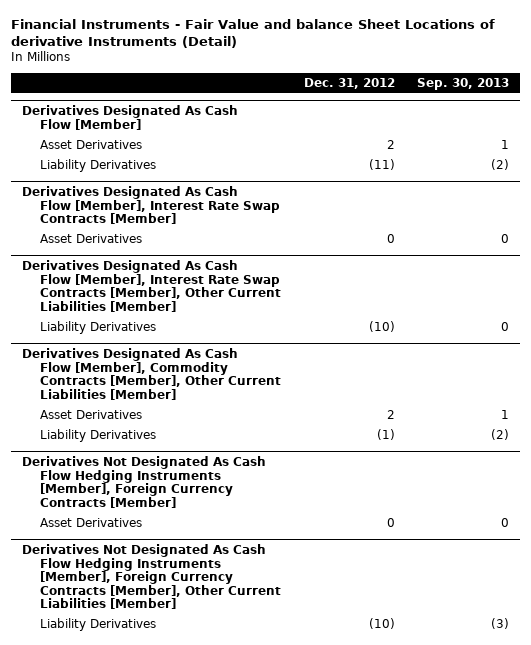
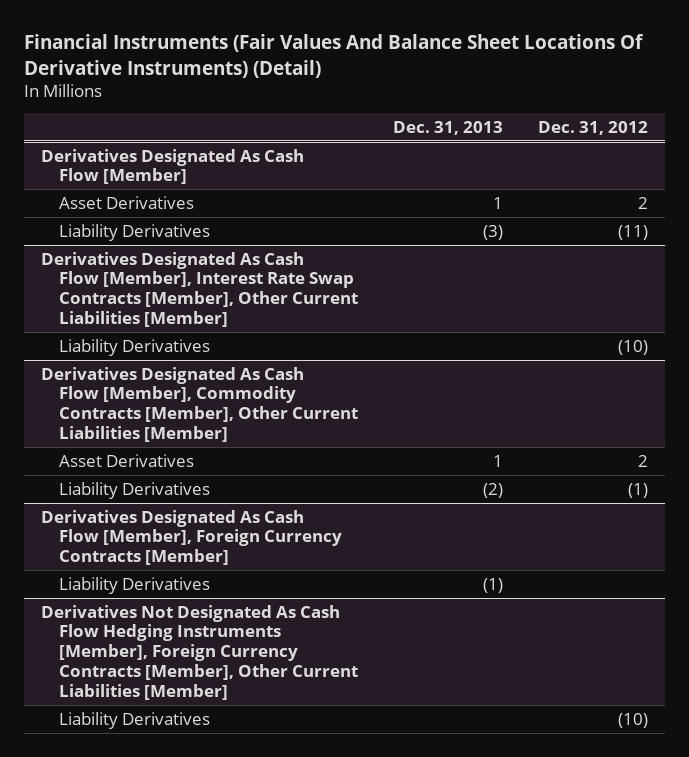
- Financial Instruments - Fair Value and balance Sheet Locations of derivative Instruments (Detail)
+ Financial Instruments (Fair Values And Balance Sheet Locations Of Derivative Instruments) (Detail)
- | Dec. 31, 2012 | Sep. 30, 2013
+ | Dec. 31, 2013 | Dec. 31, 2012
- Derivatives Designated As Cash Flow [Member], Interest Rate Swap Contracts [Member]
- Asset Derivatives | 0 | 0
- Derivatives Not Designated As Cash Flow Hedging Instruments [Member], Foreign Currency Contracts [Member]
- Asset Derivatives | 0 | 0
+ Derivatives Designated As Cash Flow [Member], Foreign Currency Contracts [Member]
+ Liability Derivatives | (1) |

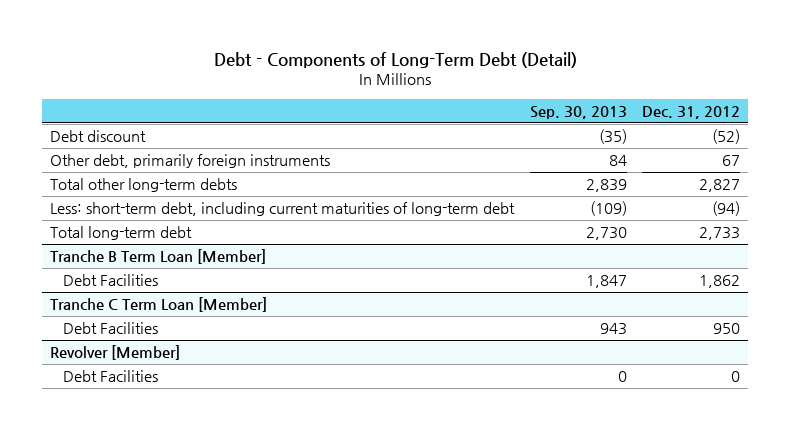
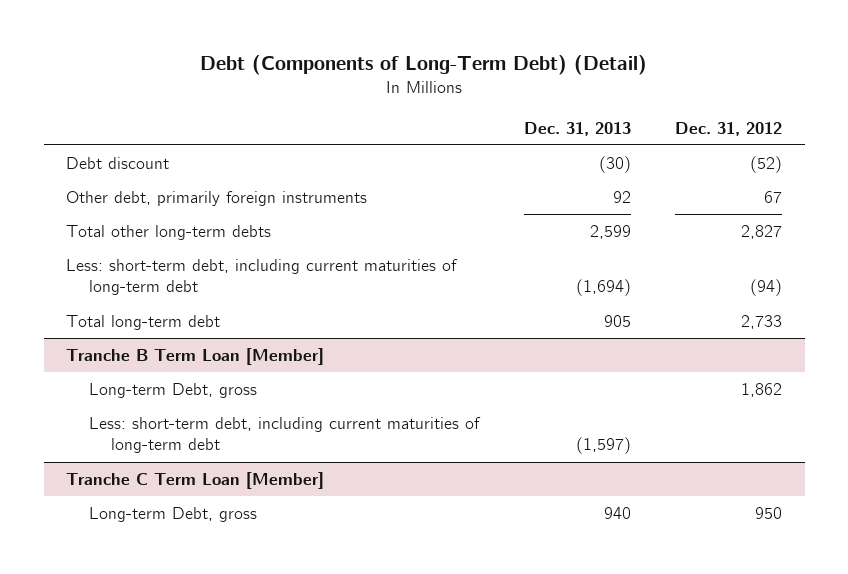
- Debt - Components of Long-Term Debt (Detail)
+ Debt (Components of Long-Term Debt) (Detail)
- | Sep. 30, 2013 | Dec. 31, 2012
+ | Dec. 31, 2013 | Dec. 31, 2012
@ Tranche B Term Loan [Member]
- Debt Facilities | 1,847 | 1,862
+ Long-term Debt, gross | | 1,862
+ Less: short-term debt, including current maturities of long-term debt | (1,597) |
@ Tranche C Term Loan [Member]
- Debt Facilities | 943 | 950
- Revolver [Member]
- Debt Facilities | 0 | 0
@ Tranche C Term Loan [Member]
+ Long-term Debt, gross | 940 | 950

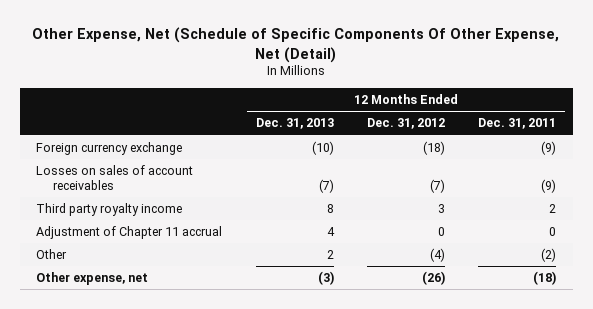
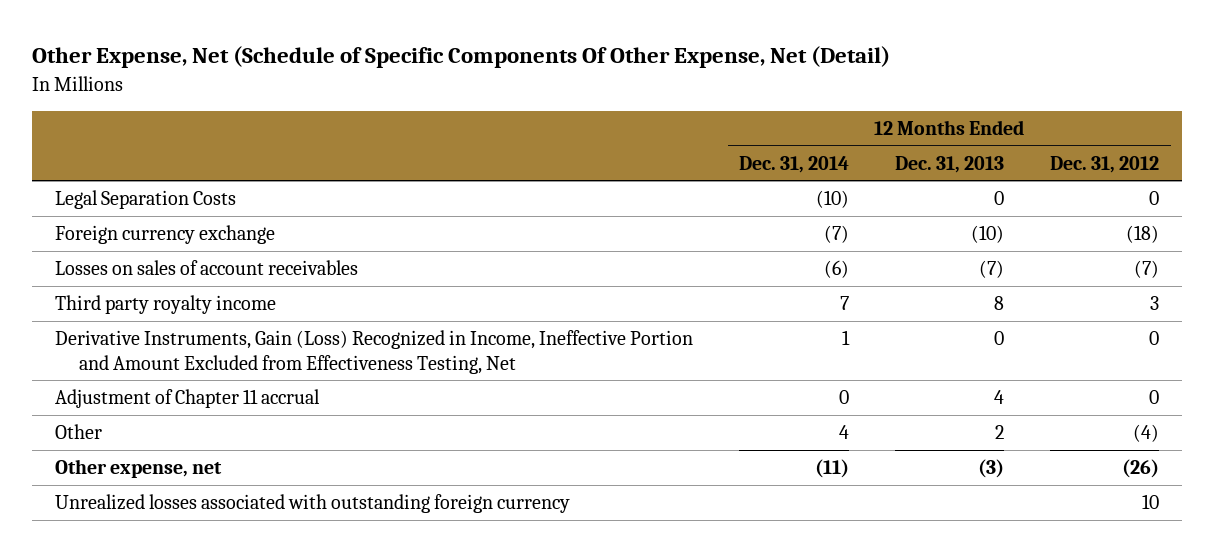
- | 12 Months Ended Dec. 31, 2013 | 12 Months Ended Dec. 31, 2012 | 12 Months Ended Dec. 31, 2011
+ | 12 Months Ended Dec. 31, 2014 | 12 Months Ended Dec. 31, 2013 | 12 Months Ended Dec. 31, 2012
+ Legal Separation Costs | (10) | 0 | 0
+ Derivative Instruments, Gain (Loss) Recognized in Income, Ineffective Portion and Amount Excluded from Effectiveness Testing, Net | 1 | 0 | 0
+ Unrealized losses associated with outstanding foreign currency | | | 10

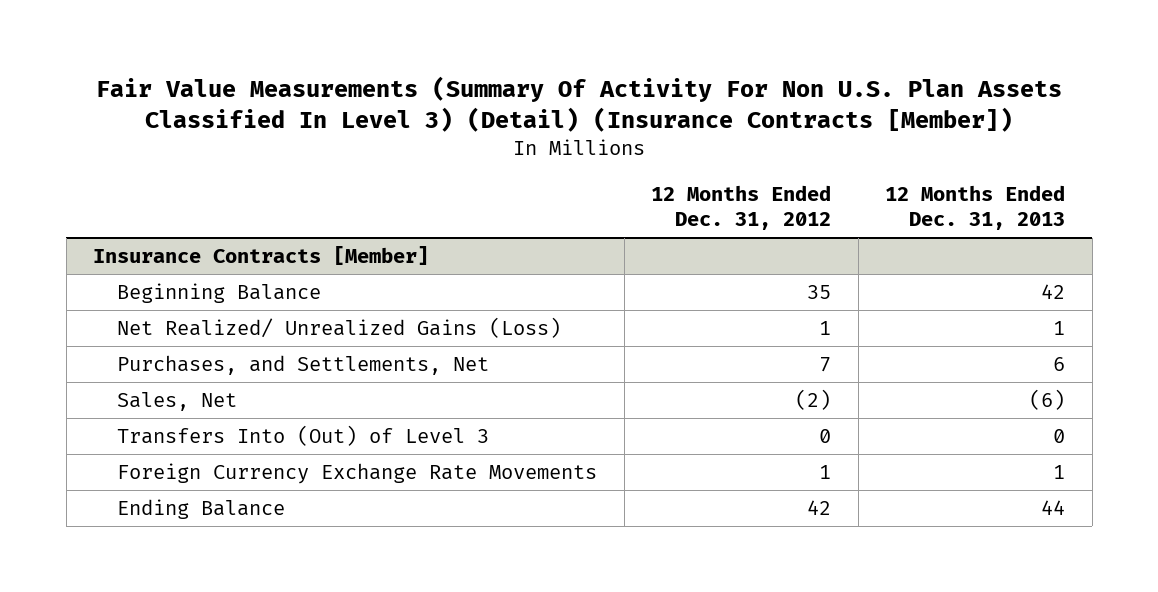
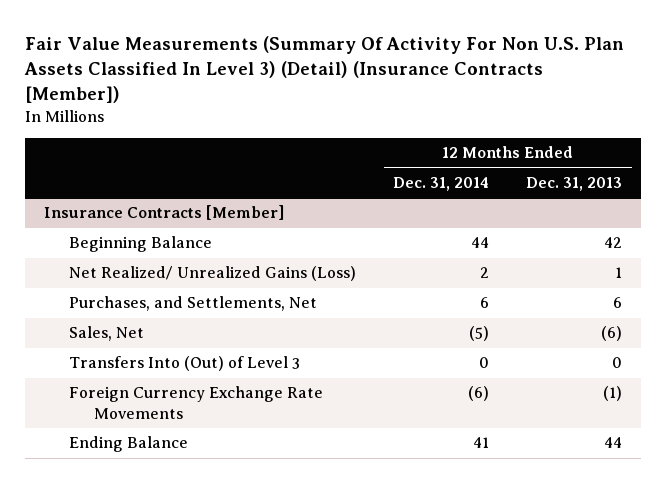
- | 12 Months Ended Dec. 31, 2012 | 12 Months Ended Dec. 31, 2013
+ | 12 Months Ended Dec. 31, 2014 | 12 Months Ended Dec. 31, 2013
@ Insurance Contracts [Member]
- Foreign Currency Exchange Rate Movements | 1 | 1
+ Foreign Currency Exchange Rate Movements | (6) | (1)

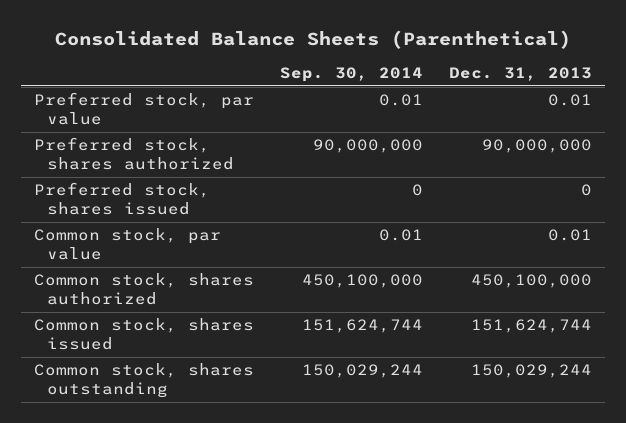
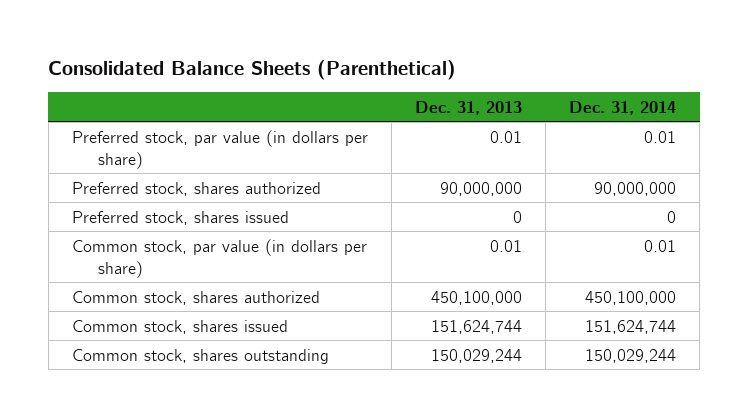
- | Sep. 30, 2014 | Dec. 31, 2013
+ | Dec. 31, 2013 | Dec. 31, 2014
- Preferred stock, par value | 0.01 | 0.01
+ Preferred stock, par value (in dollars per share) | 0.01 | 0.01
- Common stock, par value | 0.01 | 0.01
+ Common stock, par value (in dollars per share) | 0.01 | 0.01

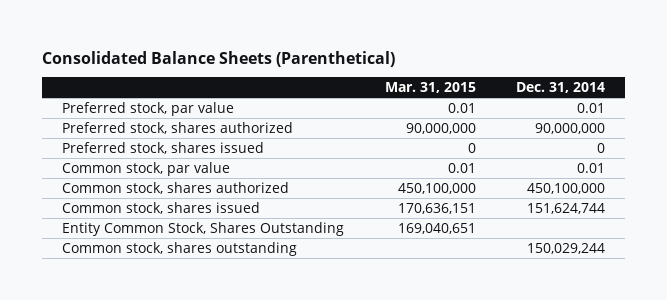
- | Dec. 31, 2013 | Dec. 31, 2014
+ | Mar. 31, 2015 | Dec. 31, 2014
- Preferred stock, par value (in dollars per share) | 0.01 | 0.01
+ Preferred stock, par value | 0.01 | 0.01
- Common stock, par value (in dollars per share) | 0.01 | 0.01
+ Common stock, par value | 0.01 | 0.01
+ Entity Common Stock, Shares Outstanding | 169,040,651 |

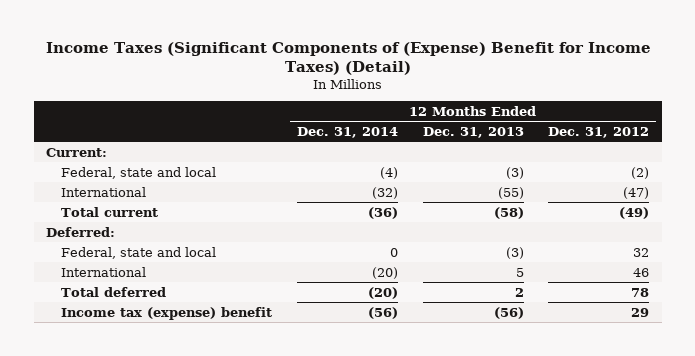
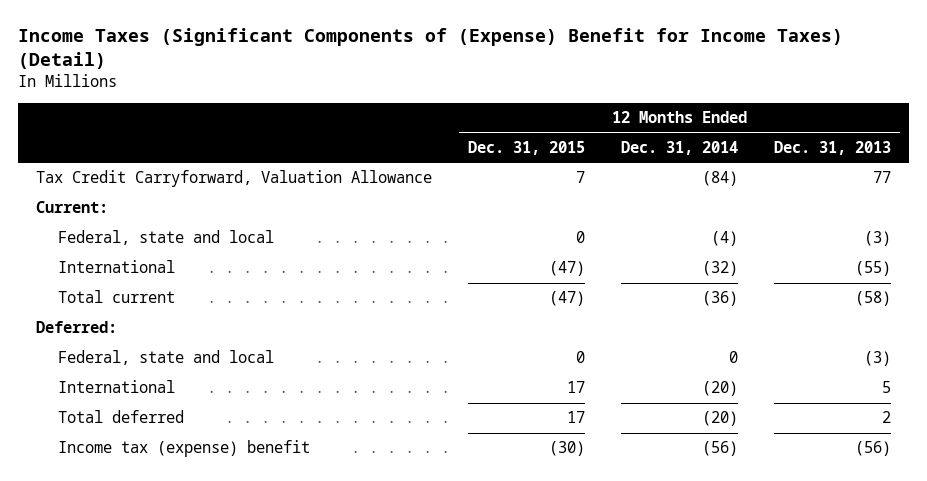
- | 12 Months Ended Dec. 31, 2014 | 12 Months Ended Dec. 31, 2013 | 12 Months Ended Dec. 31, 2012
+ | 12 Months Ended Dec. 31, 2015 | 12 Months Ended Dec. 31, 2014 | 12 Months Ended Dec. 31, 2013
+ Tax Credit Carryforward, Valuation Allowance | 7 | (84) | 77

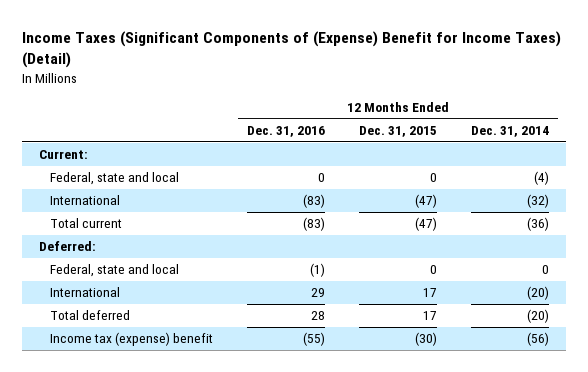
- | 12 Months Ended Dec. 31, 2015 | 12 Months Ended Dec. 31, 2014 | 12 Months Ended Dec. 31, 2013
+ | 12 Months Ended Dec. 31, 2016 | 12 Months Ended Dec. 31, 2015 | 12 Months Ended Dec. 31, 2014
- Tax Credit Carryforward, Valuation Allowance | 7 | (84) | 77

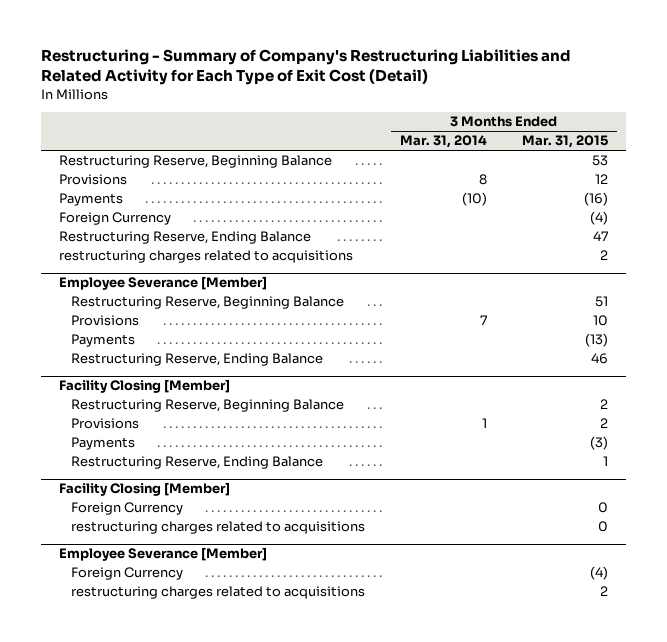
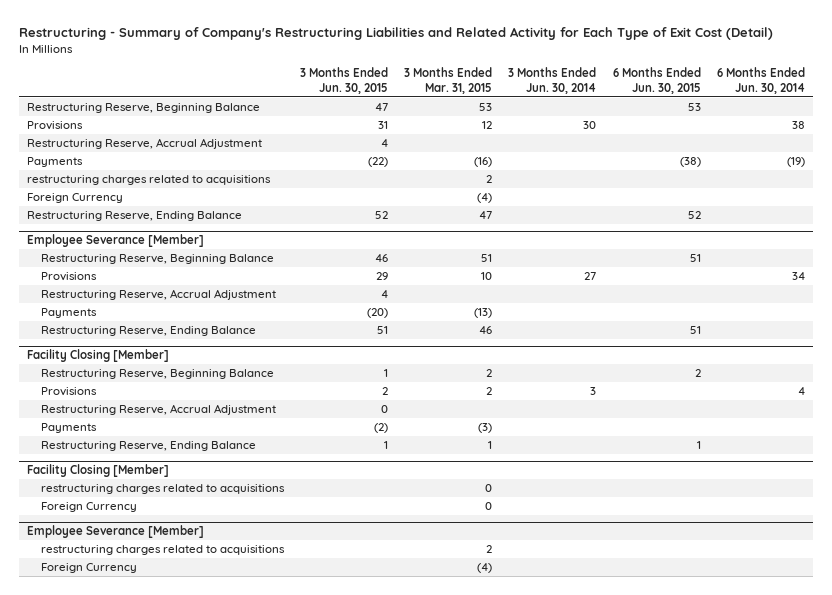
- | 3 Months Ended Mar. 31, 2014 | 3 Months Ended Mar. 31, 2015
+ | 3 Months Ended Jun. 30, 2015 | 3 Months Ended Mar. 31, 2015 | 3 Months Ended Jun. 30, 2014 | 6 Months Ended Jun. 30, 2015 | 6 Months Ended Jun. 30, 2014
+ Restructuring Reserve, Accrual Adjustment | 4 | | | |
moved up: restructuring charges related to acquisitions | | 2 | | |
@ Employee Severance [Member]
+ Restructuring Reserve, Accrual Adjustment | 4 | | | |
@ Facility Closing [Member]
+ Restructuring Reserve, Accrual Adjustment | 0 | | | |
moved down: Foreign Currency | | 0 | | |
@ Employee Severance [Member]
moved down: Foreign Currency | | (4) | | |

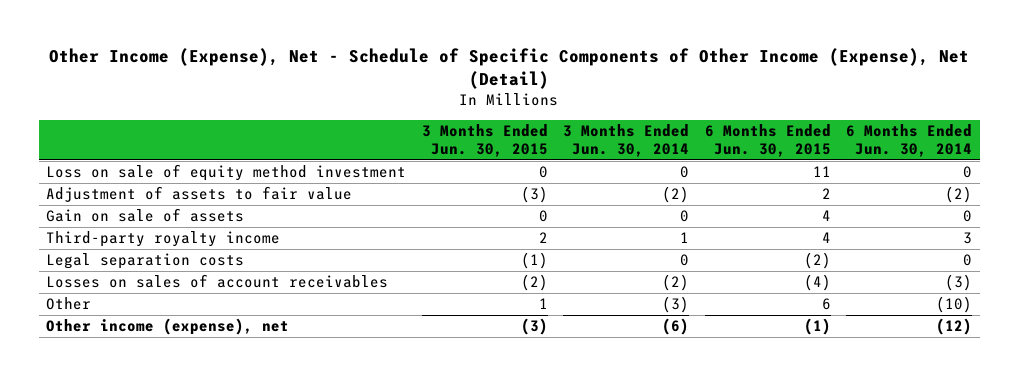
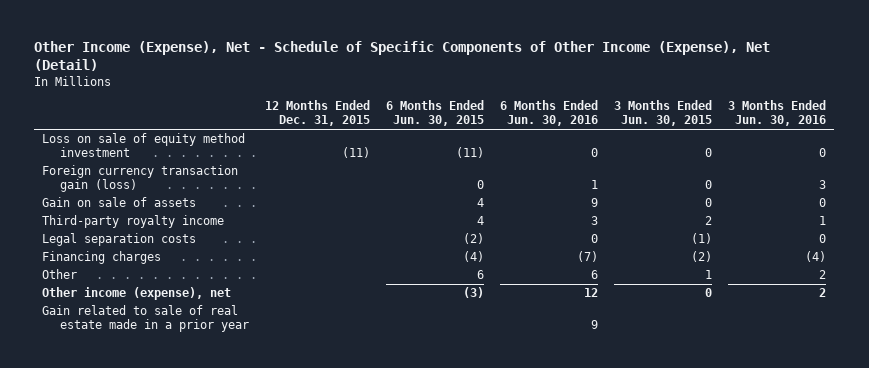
- | 3 Months Ended Jun. 30, 2015 | 3 Months Ended Jun. 30, 2014 | 6 Months Ended Jun. 30, 2015 | 6 Months Ended Jun. 30, 2014
+ | 12 Months Ended Dec. 31, 2015 | 6 Months Ended Jun. 30, 2015 | 6 Months Ended Jun. 30, 2016 | 3 Months Ended Jun. 30, 2015 | 3 Months Ended Jun. 30, 2016
- Loss on sale of equity method investment | 0 | 0 | 11 | 0
- Adjustment of assets to fair value | (3) | (2) | 2 | (2)
+ Loss on sale of equity method investment | (11) | (11) | 0 | 0 | 0
+ Foreign currency transaction gain (loss) | | 0 | 1 | 0 | 3
- Losses on sales of account receivables | (2) | (2) | (4) | (3)
+ Financing charges | | (4) | (7) | (2) | (4)
- Other income (expense), net | (3) | (6) | (1) | (12)
+ Other income (expense), net | | (3) | 12 | 0 | 2
+ Gain related to sale of real estate made in a prior year | | | 9 | |

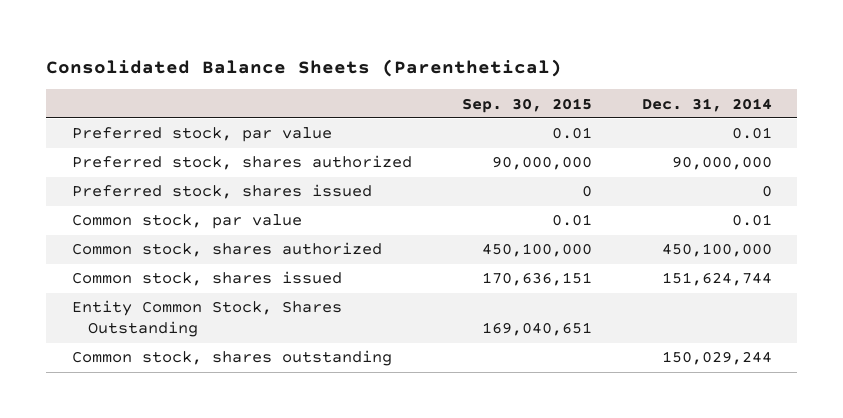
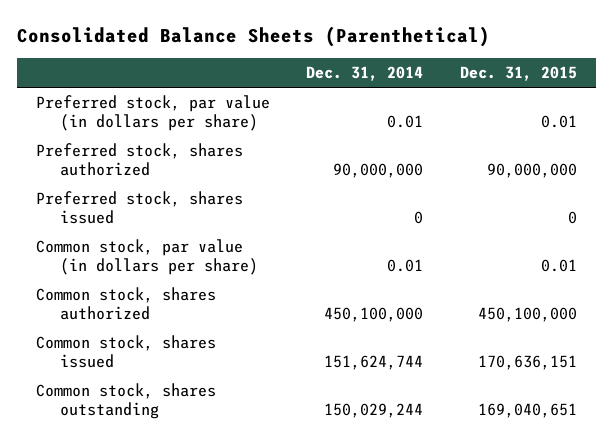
- | Sep. 30, 2015 | Dec. 31, 2014
+ | Dec. 31, 2014 | Dec. 31, 2015
- Preferred stock, par value | 0.01 | 0.01
+ Preferred stock, par value (in dollars per share) | 0.01 | 0.01
- Common stock, par value | 0.01 | 0.01
+ Common stock, par value (in dollars per share) | 0.01 | 0.01
- Entity Common Stock, Shares Outstanding | 169,040,651 |

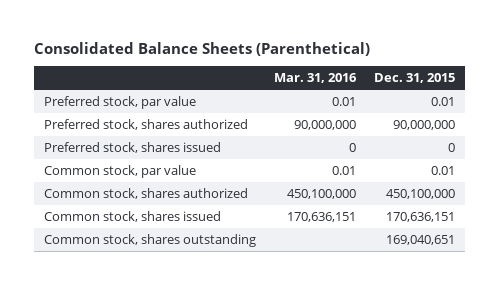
- | Dec. 31, 2014 | Dec. 31, 2015
+ | Mar. 31, 2016 | Dec. 31, 2015
- Preferred stock, par value (in dollars per share) | 0.01 | 0.01
+ Preferred stock, par value | 0.01 | 0.01
- Common stock, par value (in dollars per share) | 0.01 | 0.01
+ Common stock, par value | 0.01 | 0.01

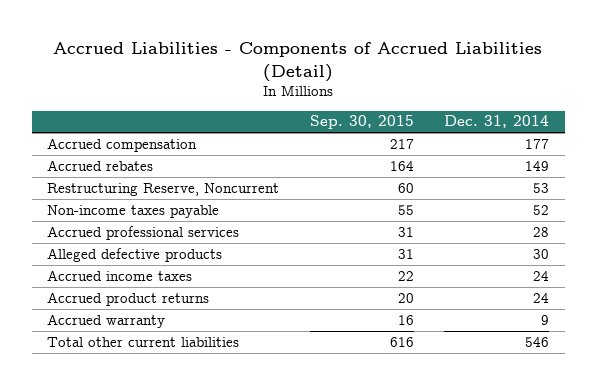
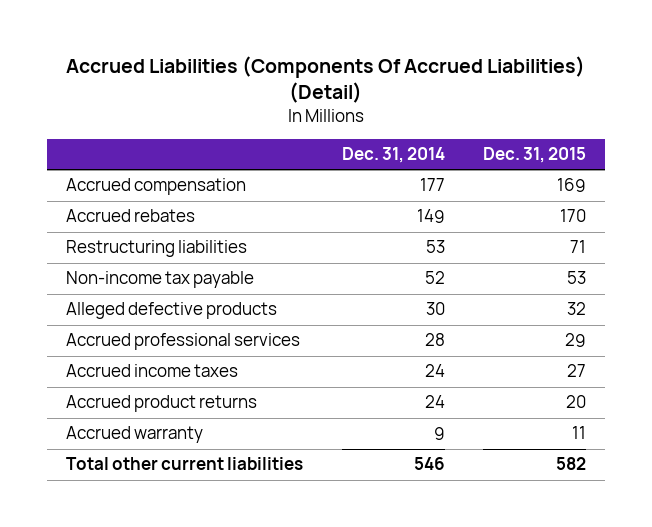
- Accrued Liabilities - Components of Accrued Liabilities (Detail)
+ Accrued Liabilities (Components Of Accrued Liabilities) (Detail)
- | Sep. 30, 2015 | Dec. 31, 2014
+ | Dec. 31, 2014 | Dec. 31, 2015
- Restructuring Reserve, Noncurrent | 60 | 53
- Non-income taxes payable | 55 | 52
+ Restructuring liabilities | 53 | 71
+ Non-income tax payable | 52 | 53
moved down: Accrued professional services | 28 | 29

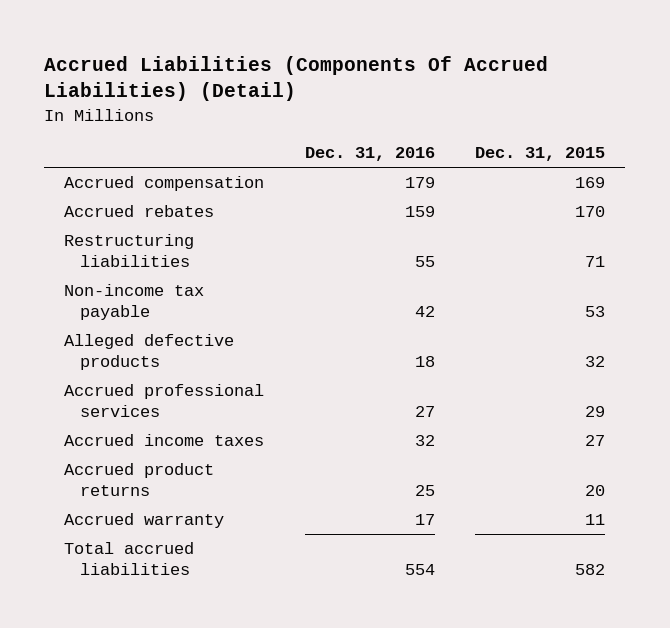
- | Dec. 31, 2014 | Dec. 31, 2015
+ | Dec. 31, 2016 | Dec. 31, 2015
- Total other current liabilities | 546 | 582
+ Total accrued liabilities | 554 | 582

